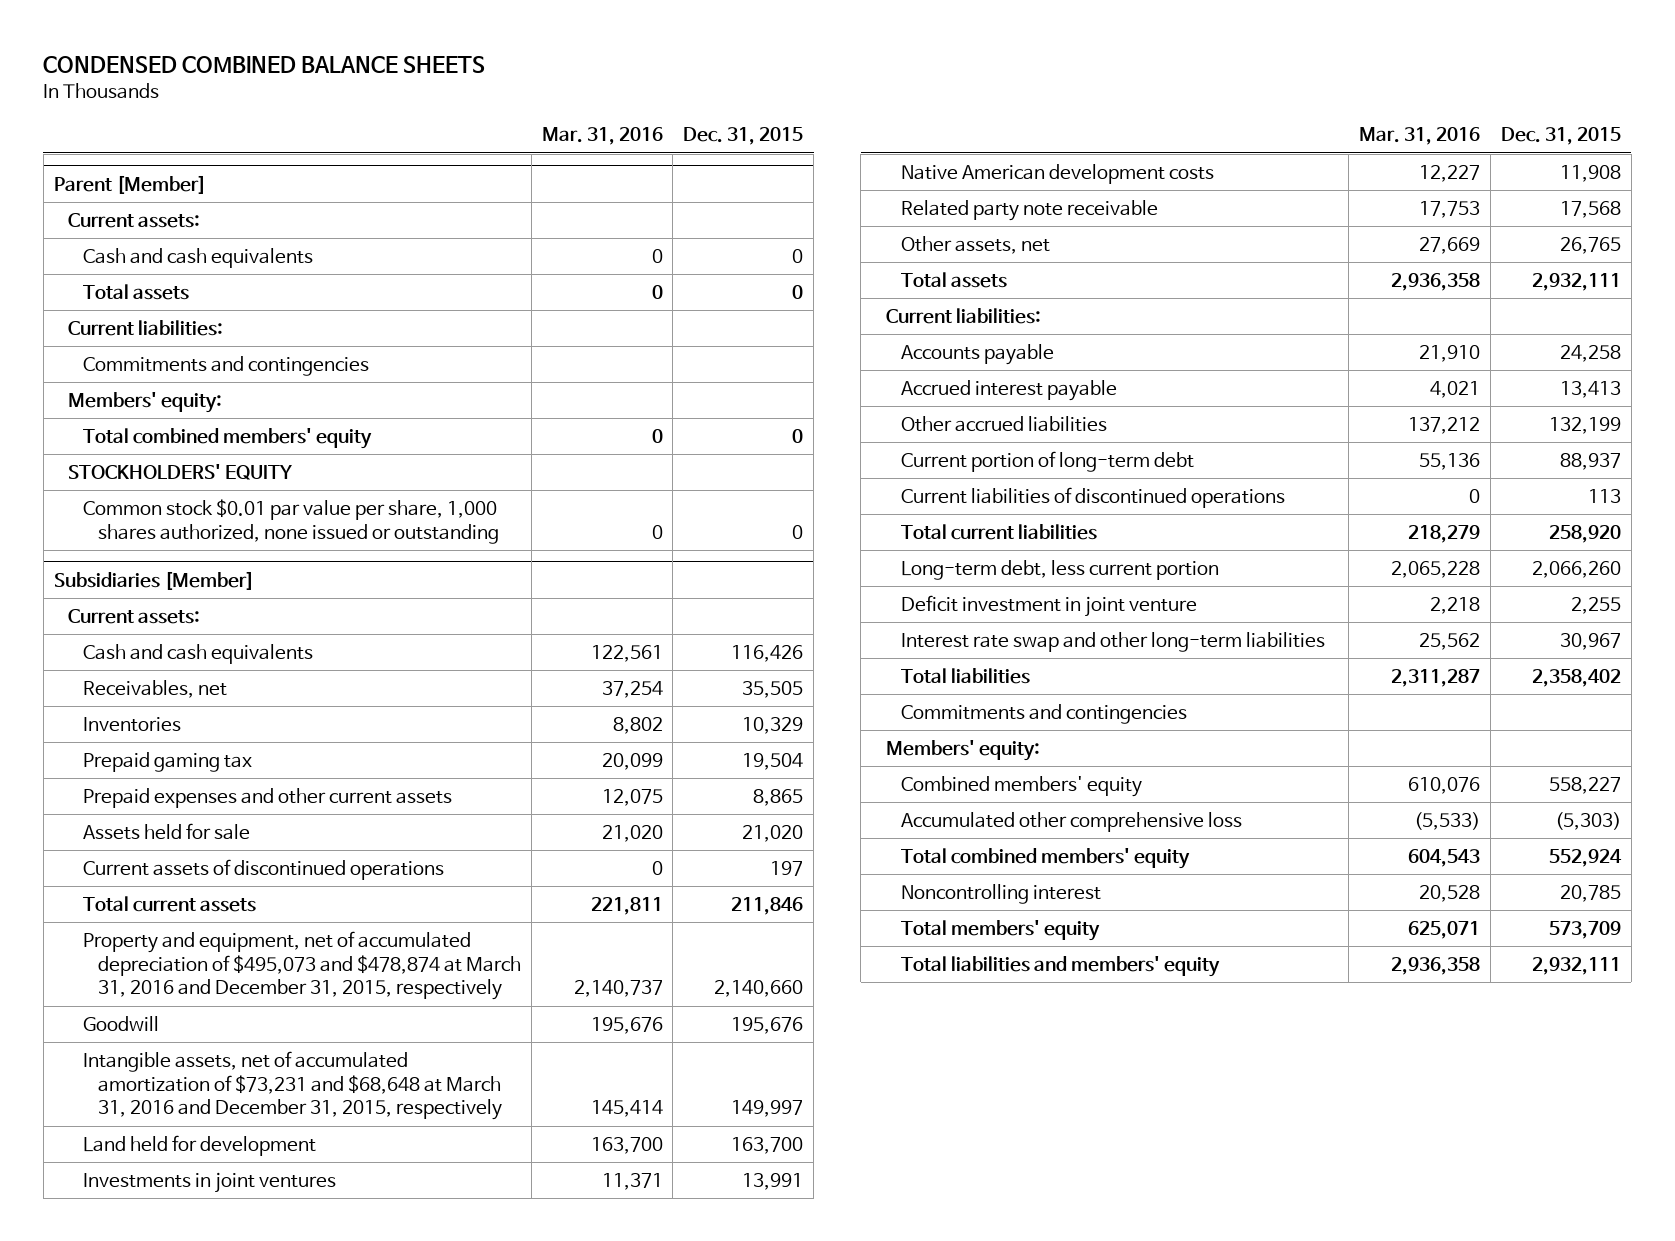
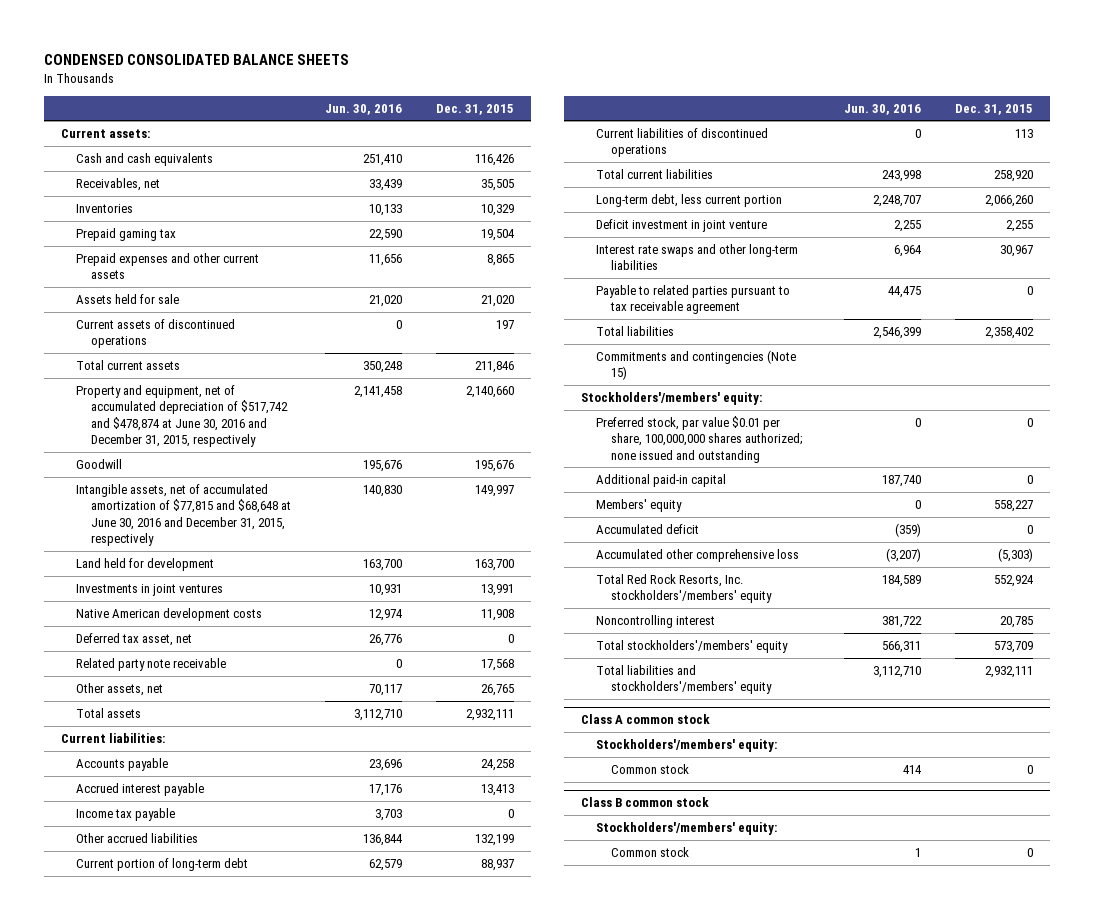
- CONDENSED COMBINED BALANCE SHEETS
+ CONDENSED CONSOLIDATED BALANCE SHEETS
- | Mar. 31, 2016 | Dec. 31, 2015
+ | Jun. 30, 2016 | Dec. 31, 2015
- Parent [Member]
- Cash and cash equivalents | 0 | 0
- Total assets | 0 | 0
- Current liabilities:
- Commitments and contingencies
- Members' equity:
- Total combined members' equity | 0 | 0
- STOCKHOLDERS' EQUITY
- Common stock $0.01 par value per share, 1,000 shares authorized, none issued or outstanding | 0 | 0
- Subsidiaries [Member]
- Current assets:
- Property and equipment, net of accumulated depreciation of $495,073 and $478,874 at March 31, 2016 and December 31, 2015, respectively | 2,140,737 | 2,140,660
+ Property and equipment, net of accumulated depreciation of $517,742 and $478,874 at June 30, 2016 and December 31, 2015, respectively | 2,141,458 | 2,140,660
- Intangible assets, net of accumulated amortization of $73,231 and $68,648 at March 31, 2016 and December 31, 2015, respectively | 145,414 | 149,997
+ Intangible assets, net of accumulated amortization of $77,815 and $68,648 at June 30, 2016 and December 31, 2015, respectively | 140,830 | 149,997
+ Deferred tax asset, net | 26,776 | 0
+ Income tax payable | 3,703 | 0
- Interest rate swap and other long-term liabilities | 25,562 | 30,967
+ Interest rate swaps and other long-term liabilities | 6,964 | 30,967
+ Payable to related parties pursuant to tax receivable agreement | 44,475 | 0
- Commitments and contingencies
- Members' equity:
- Combined members' equity | 610,076 | 558,227
+ Commitments and contingencies (Note 15)
+ Stockholders'/members' equity:
+ Preferred stock, par value $0.01 per share, 100,000,000 shares authorized; none issued and outstanding | 0 | 0
+ Additional paid-in capital | 187,740 | 0
+ Members' equity | 0 | 558,227
+ Accumulated deficit | (359) | 0
- Total combined members' equity | 604,543 | 552,924
+ Total Red Rock Resorts, Inc. stockholders'/members' equity | 184,589 | 552,924
- Total members' equity | 625,071 | 573,709
- Total liabilities and members' equity | 2,936,358 | 2,932,111
+ Total stockholders'/members' equity | 566,311 | 573,709
+ Total liabilities and stockholders'/members' equity | 3,112,710 | 2,932,111
+ Class A common stock
+ Stockholders'/members' equity:
+ Common stock | 414 | 0
+ Class B common stock
+ Stockholders'/members' equity:
+ Common stock | 1 | 0

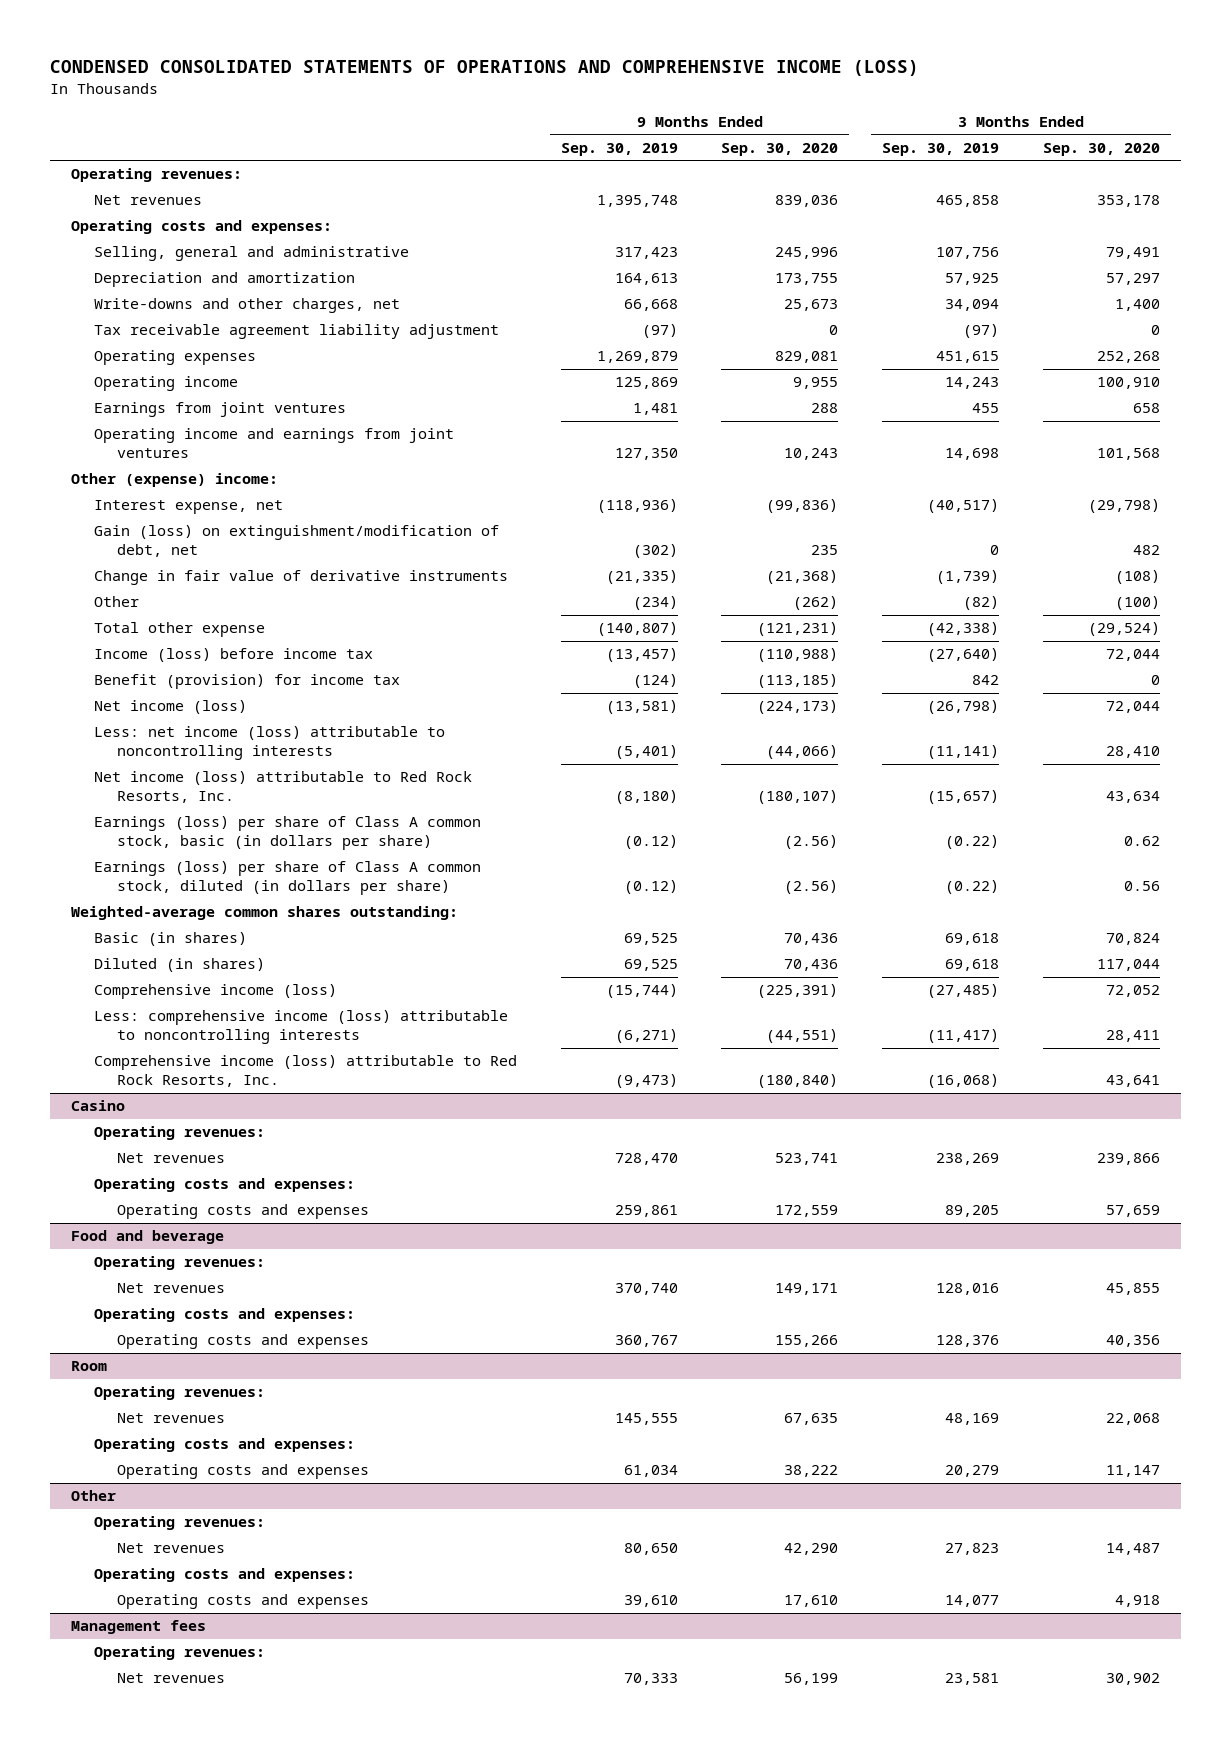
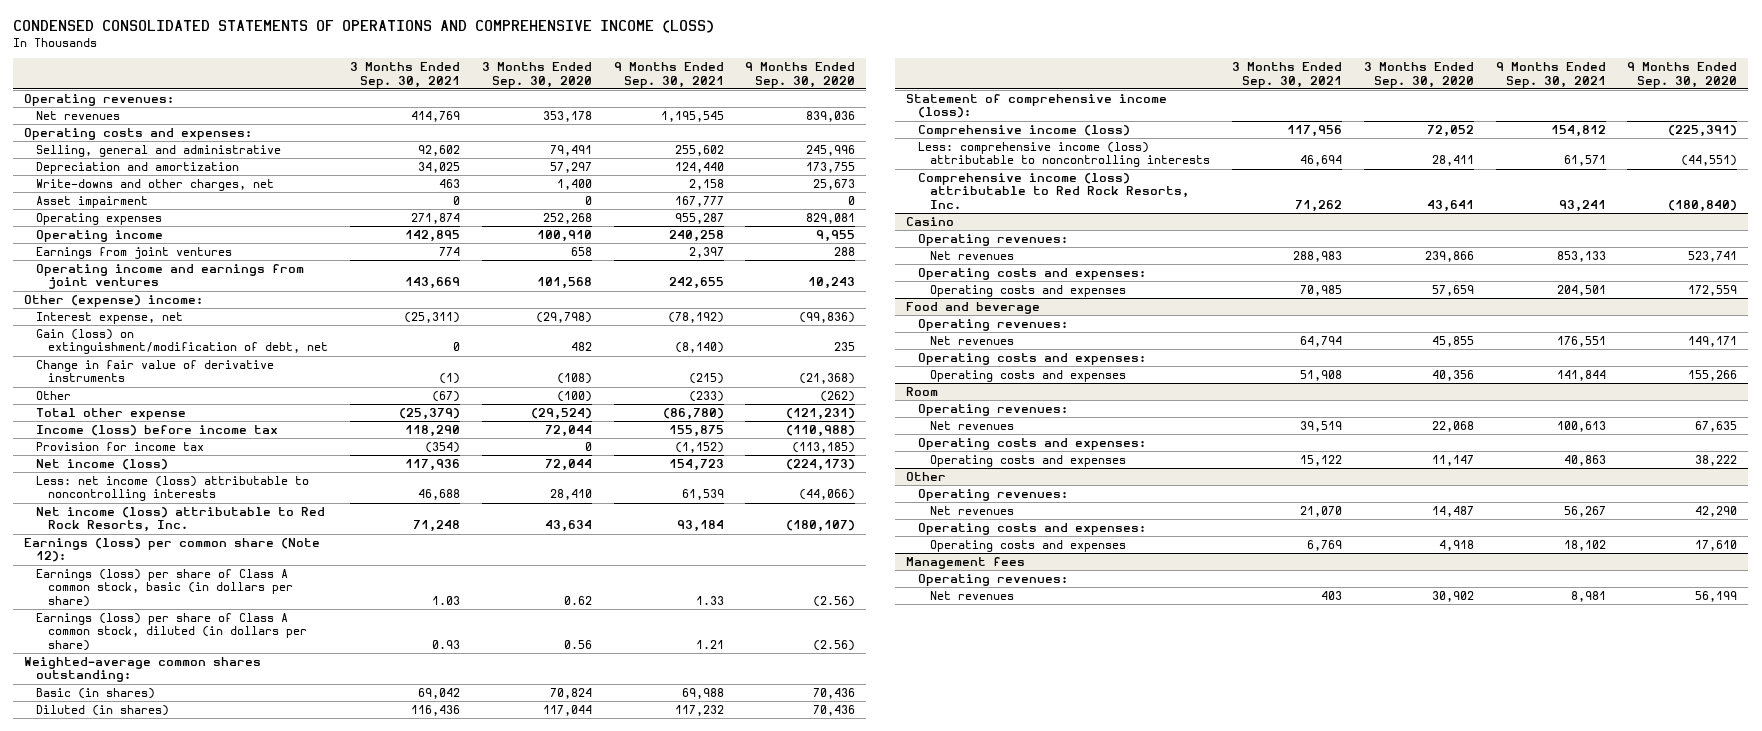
- | 9 Months Ended Sep. 30, 2019 | 9 Months Ended Sep. 30, 2020 | 3 Months Ended Sep. 30, 2019 | 3 Months Ended Sep. 30, 2020
+ | 3 Months Ended Sep. 30, 2021 | 3 Months Ended Sep. 30, 2020 | 9 Months Ended Sep. 30, 2021 | 9 Months Ended Sep. 30, 2020
- Tax receivable agreement liability adjustment | (97) | 0 | (97) | 0
+ Asset impairment | 0 | 0 | 167,777 | 0
- Benefit (provision) for income tax | (124) | (113,185) | 842 | 0
+ Provision for income tax | (354) | 0 | (1,152) | (113,185)
+ Earnings (loss) per common share (Note 12):
+ Statement of comprehensive income (loss):

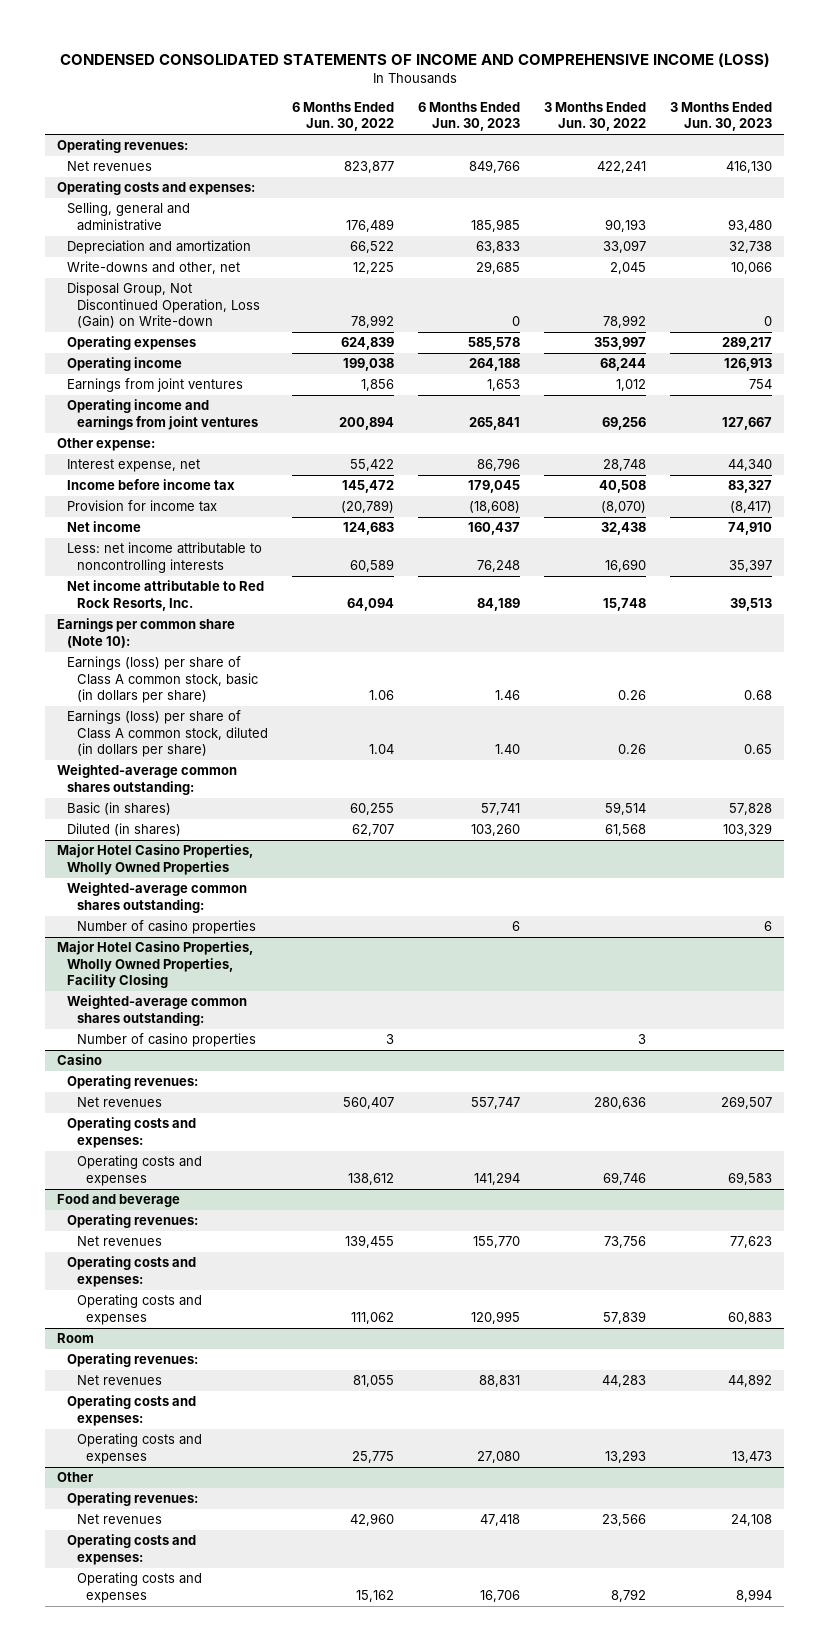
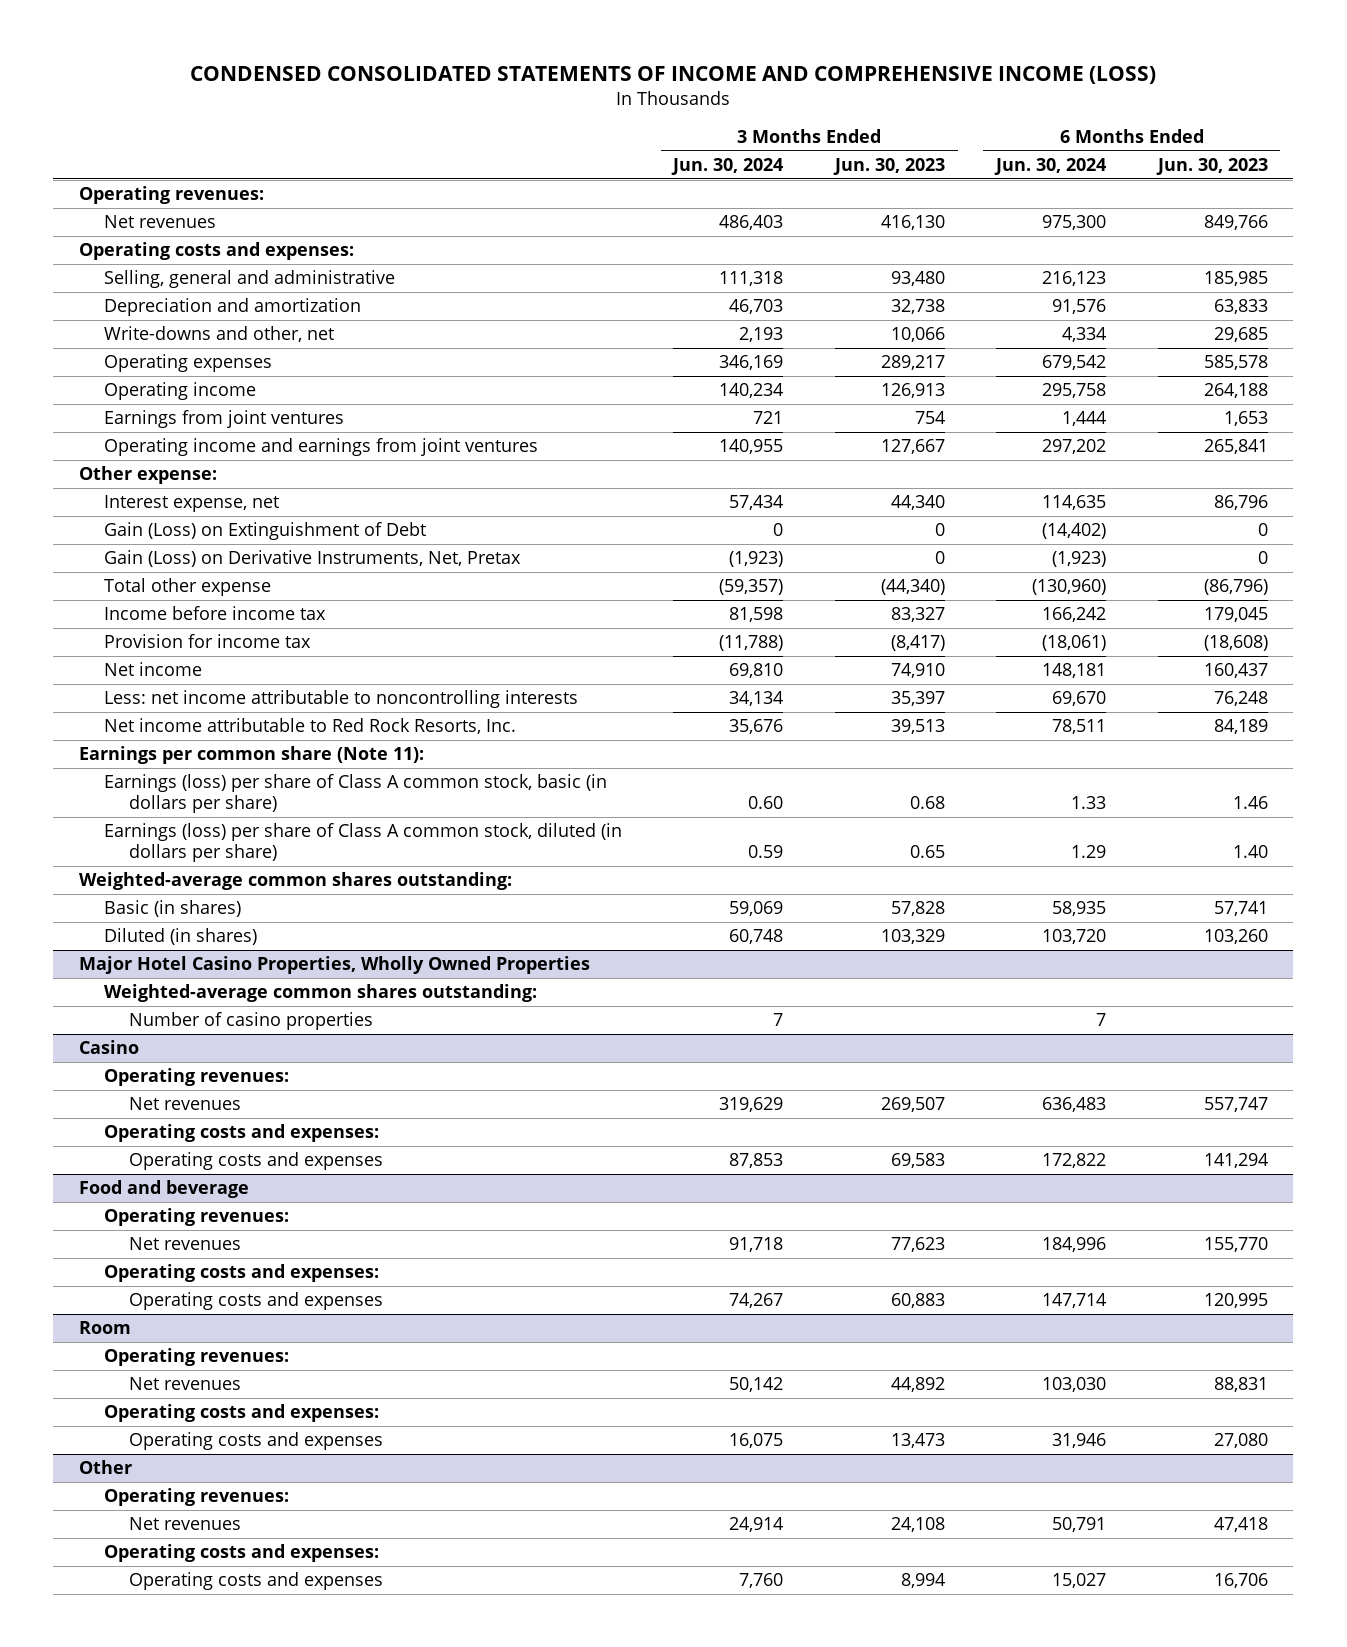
- | 6 Months Ended Jun. 30, 2022 | 6 Months Ended Jun. 30, 2023 | 3 Months Ended Jun. 30, 2022 | 3 Months Ended Jun. 30, 2023
+ | 3 Months Ended Jun. 30, 2024 | 3 Months Ended Jun. 30, 2023 | 6 Months Ended Jun. 30, 2024 | 6 Months Ended Jun. 30, 2023
- Disposal Group, Not Discontinued Operation, Loss (Gain) on Write-down | 78,992 | 0 | 78,992 | 0
+ Gain (Loss) on Extinguishment of Debt | 0 | 0 | (14,402) | 0
+ Gain (Loss) on Derivative Instruments, Net, Pretax | (1,923) | 0 | (1,923) | 0
+ Total other expense | (59,357) | (44,340) | (130,960) | (86,796)
- Earnings per common share (Note 10):
+ Earnings per common share (Note 11):
@ Major Hotel Casino Properties, Wholly Owned Properties
- Number of casino properties | | 6 | | 6
- Major Hotel Casino Properties, Wholly Owned Properties, Facility Closing
- Weighted-average common shares outstanding:

